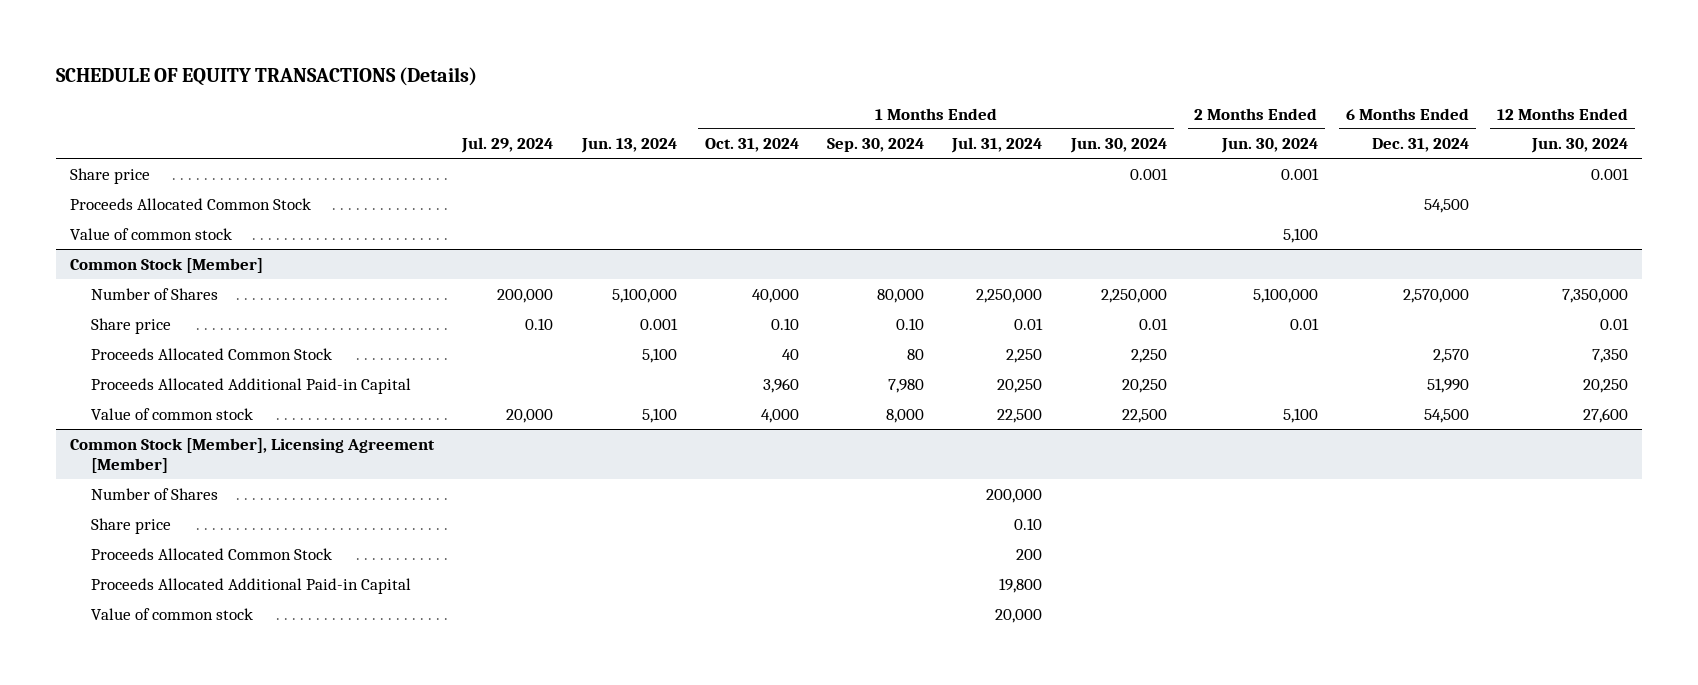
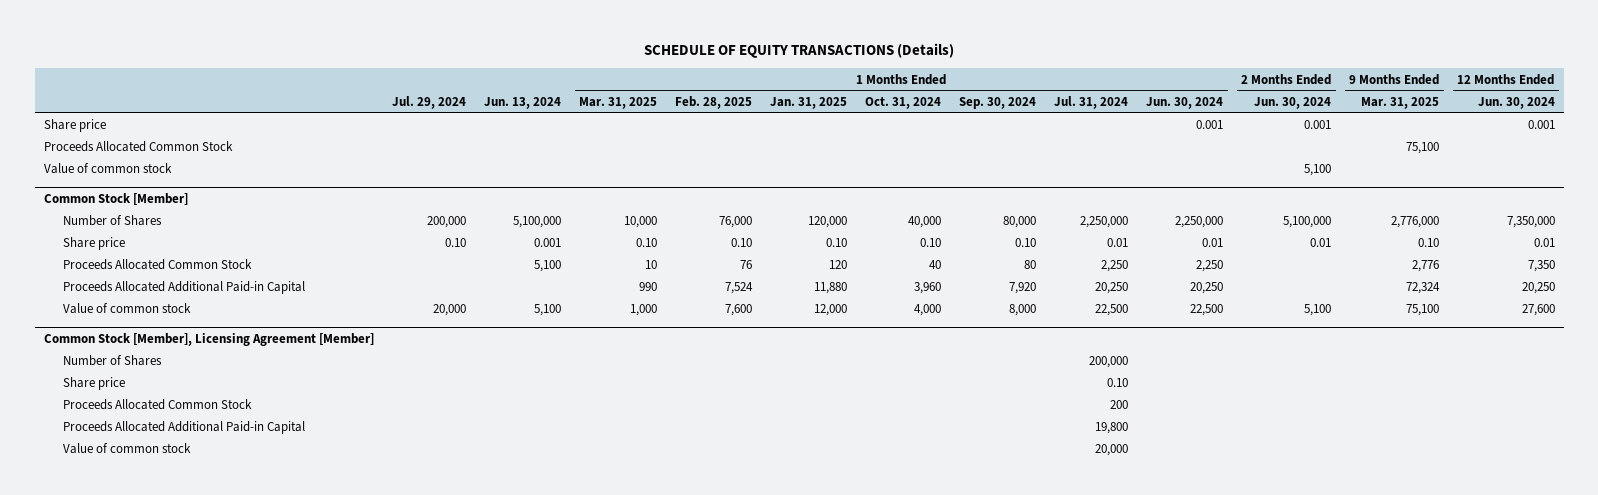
- | Jul. 29, 2024 | Jun. 13, 2024 | 1 Months Ended Oct. 31, 2024 | 1 Months Ended Sep. 30, 2024 | 1 Months Ended Jul. 31, 2024 | 1 Months Ended Jun. 30, 2024 | 2 Months Ended Jun. 30, 2024 | 6 Months Ended Dec. 31, 2024 | 12 Months Ended Jun. 30, 2024
+ | Jul. 29, 2024 | Jun. 13, 2024 | 1 Months Ended Mar. 31, 2025 | 1 Months Ended Feb. 28, 2025 | 1 Months Ended Jan. 31, 2025 | 1 Months Ended Oct. 31, 2024 | 1 Months Ended Sep. 30, 2024 | 1 Months Ended Jul. 31, 2024 | 1 Months Ended Jun. 30, 2024 | 2 Months Ended Jun. 30, 2024 | 9 Months Ended Mar. 31, 2025 | 12 Months Ended Jun. 30, 2024
@ Common Stock [Member]
- Proceeds Allocated Additional Paid-in Capital | | | 3,960 | 7,980 | 20,250 | 20,250 | | 51,990 | 20,250
+ Proceeds Allocated Additional Paid-in Capital | | | 990 | 7,524 | 11,880 | 3,960 | 7,920 | 20,250 | 20,250 | | 72,324 | 20,250

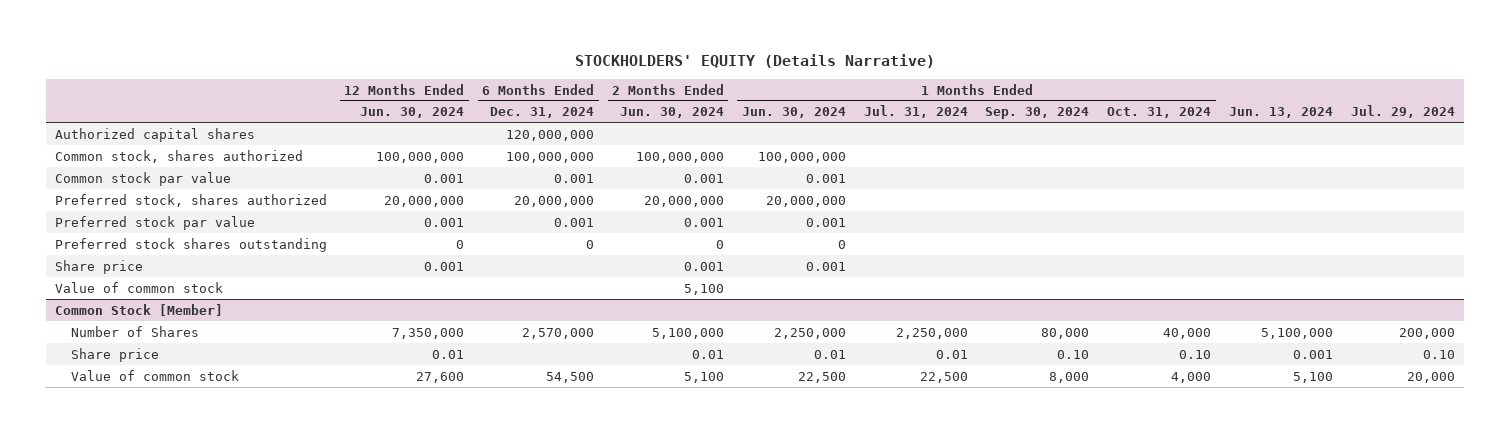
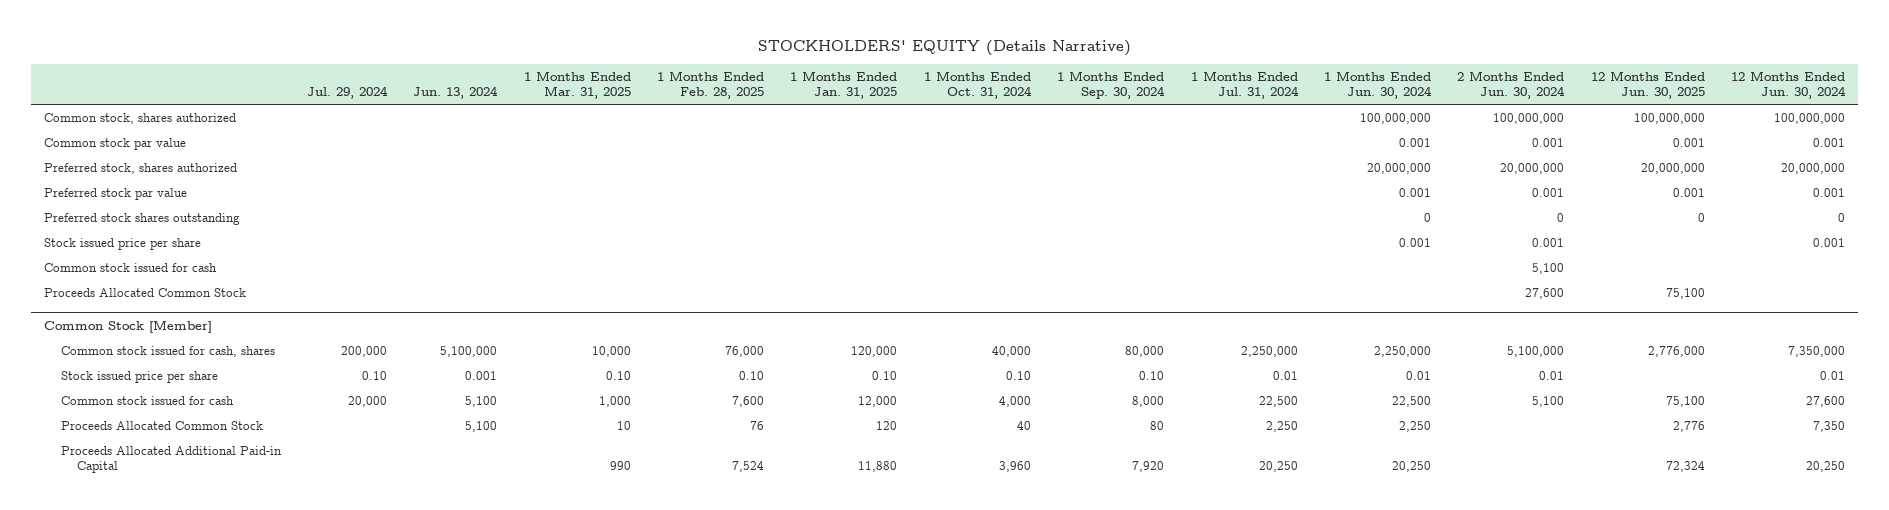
- | 12 Months Ended Jun. 30, 2024 | 6 Months Ended Dec. 31, 2024 | 2 Months Ended Jun. 30, 2024 | 1 Months Ended Jun. 30, 2024 | 1 Months Ended Jul. 31, 2024 | 1 Months Ended Sep. 30, 2024 | 1 Months Ended Oct. 31, 2024 | Jun. 13, 2024 | Jul. 29, 2024
+ | Jul. 29, 2024 | Jun. 13, 2024 | 1 Months Ended Mar. 31, 2025 | 1 Months Ended Feb. 28, 2025 | 1 Months Ended Jan. 31, 2025 | 1 Months Ended Oct. 31, 2024 | 1 Months Ended Sep. 30, 2024 | 1 Months Ended Jul. 31, 2024 | 1 Months Ended Jun. 30, 2024 | 2 Months Ended Jun. 30, 2024 | 12 Months Ended Jun. 30, 2025 | 12 Months Ended Jun. 30, 2024
- Authorized capital shares | | 120,000,000 | | | | | | |
- Share price | 0.001 | | 0.001 | 0.001 | | | | |
- Value of common stock | | | 5,100 | | | | | |
+ Stock issued price per share | | | | | | | | | 0.001 | 0.001 | | 0.001
+ Common stock issued for cash | | | | | | | | | | 5,100 | |
+ Proceeds Allocated Common Stock | | | | | | | | | | 27,600 | 75,100 |
@ Common Stock [Member]
- Number of Shares | 7,350,000 | 2,570,000 | 5,100,000 | 2,250,000 | 2,250,000 | 80,000 | 40,000 | 5,100,000 | 200,000
- Share price | 0.01 | | 0.01 | 0.01 | 0.01 | 0.10 | 0.10 | 0.001 | 0.10
- Value of common stock | 27,600 | 54,500 | 5,100 | 22,500 | 22,500 | 8,000 | 4,000 | 5,100 | 20,000
+ Common stock issued for cash, shares | 200,000 | 5,100,000 | 10,000 | 76,000 | 120,000 | 40,000 | 80,000 | 2,250,000 | 2,250,000 | 5,100,000 | 2,776,000 | 7,350,000
+ Stock issued price per share | 0.10 | 0.001 | 0.10 | 0.10 | 0.10 | 0.10 | 0.10 | 0.01 | 0.01 | 0.01 | | 0.01
+ Common stock issued for cash | 20,000 | 5,100 | 1,000 | 7,600 | 12,000 | 4,000 | 8,000 | 22,500 | 22,500 | 5,100 | 75,100 | 27,600
+ Proceeds Allocated Common Stock | | 5,100 | 10 | 76 | 120 | 40 | 80 | 2,250 | 2,250 | | 2,776 | 7,350
+ Proceeds Allocated Additional Paid-in Capital | | | 990 | 7,524 | 11,880 | 3,960 | 7,920 | 20,250 | 20,250 | | 72,324 | 20,250

